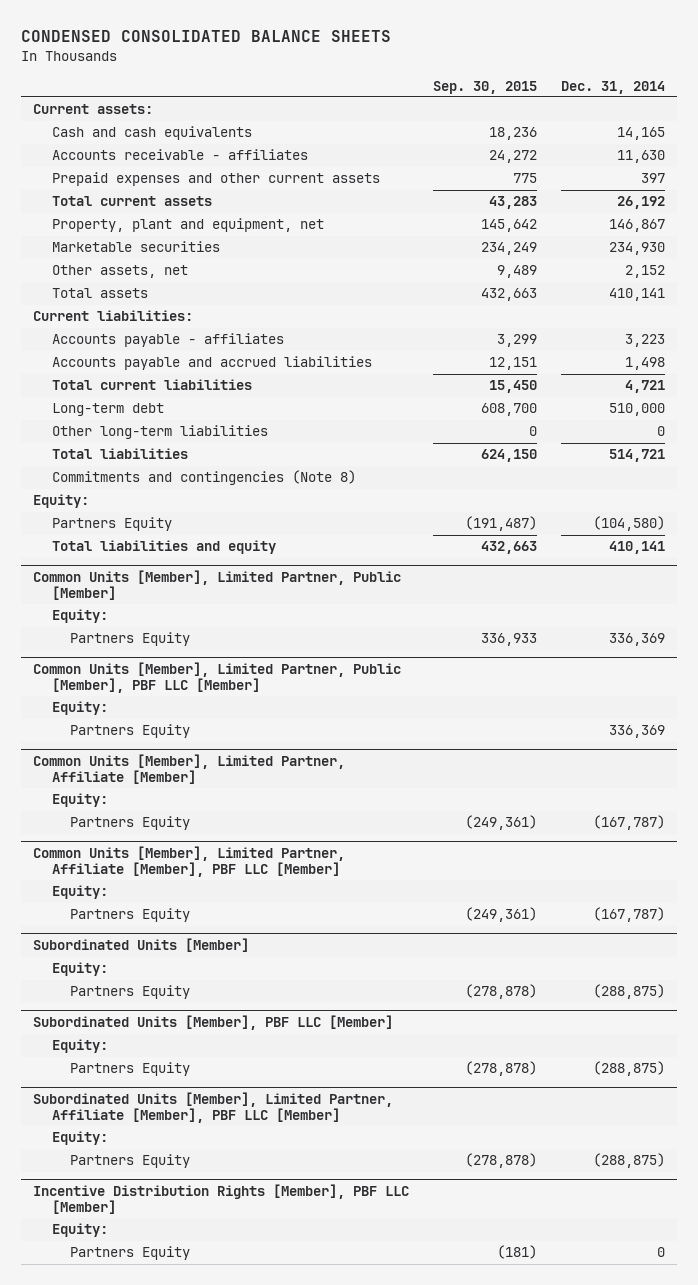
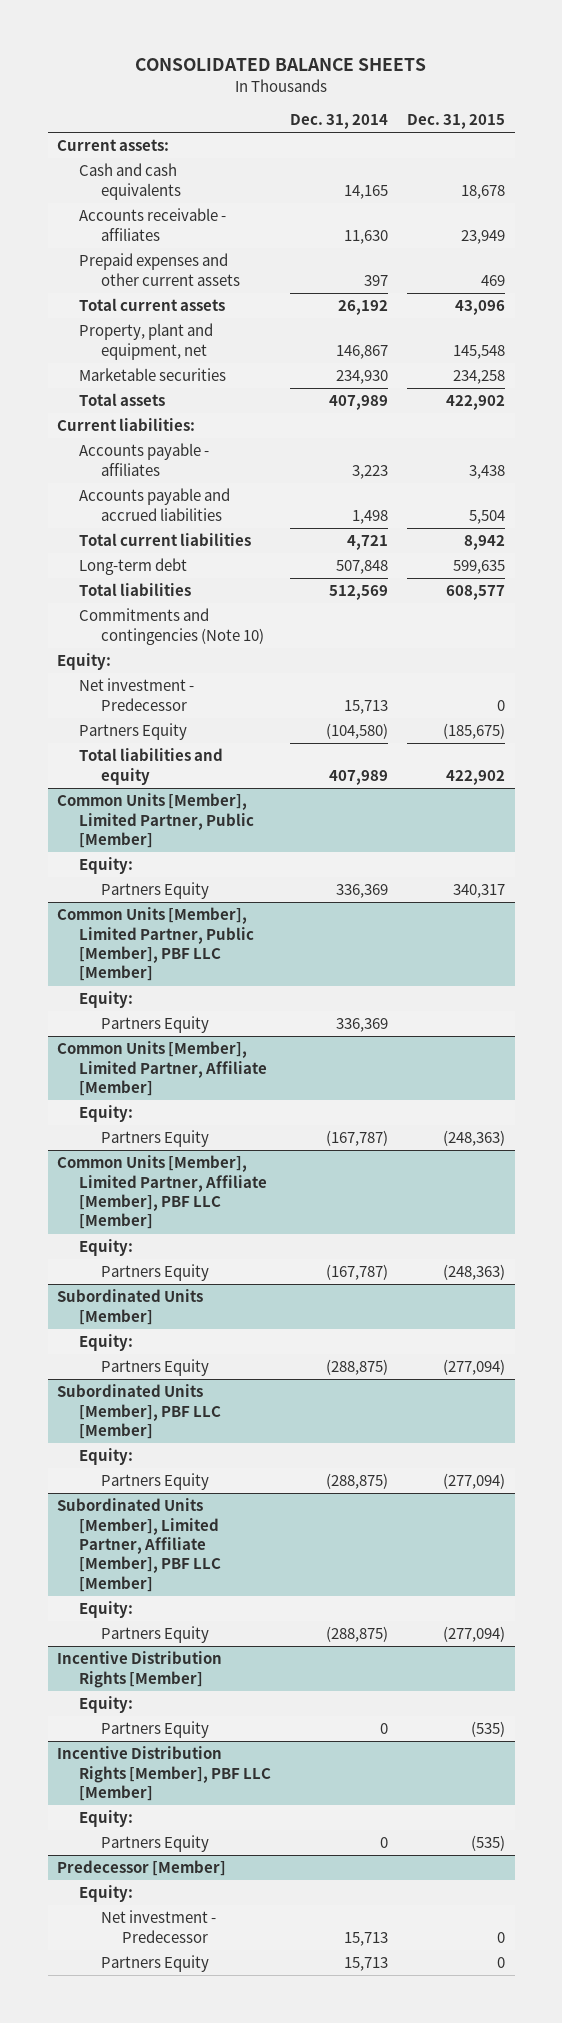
- CONDENSED CONSOLIDATED BALANCE SHEETS
+ CONSOLIDATED BALANCE SHEETS
- | Sep. 30, 2015 | Dec. 31, 2014
+ | Dec. 31, 2014 | Dec. 31, 2015
- Other assets, net | 9,489 | 2,152
- Total assets | 432,663 | 410,141
+ Total assets | 407,989 | 422,902
- Long-term debt | 608,700 | 510,000
- Other long-term liabilities | 0 | 0
- Total liabilities | 624,150 | 514,721
- Commitments and contingencies (Note 8)
+ Long-term debt | 507,848 | 599,635
+ Total liabilities | 512,569 | 608,577
+ Commitments and contingencies (Note 10)
+ Net investment - Predecessor | 15,713 | 0
- Total liabilities and equity | 432,663 | 410,141
+ Total liabilities and equity | 407,989 | 422,902
+ Incentive Distribution Rights [Member]
+ Equity:
+ Partners Equity | 0 | (535)
+ Predecessor [Member]
+ Equity:
+ Net investment - Predecessor | 15,713 | 0
+ Partners Equity | 15,713 | 0

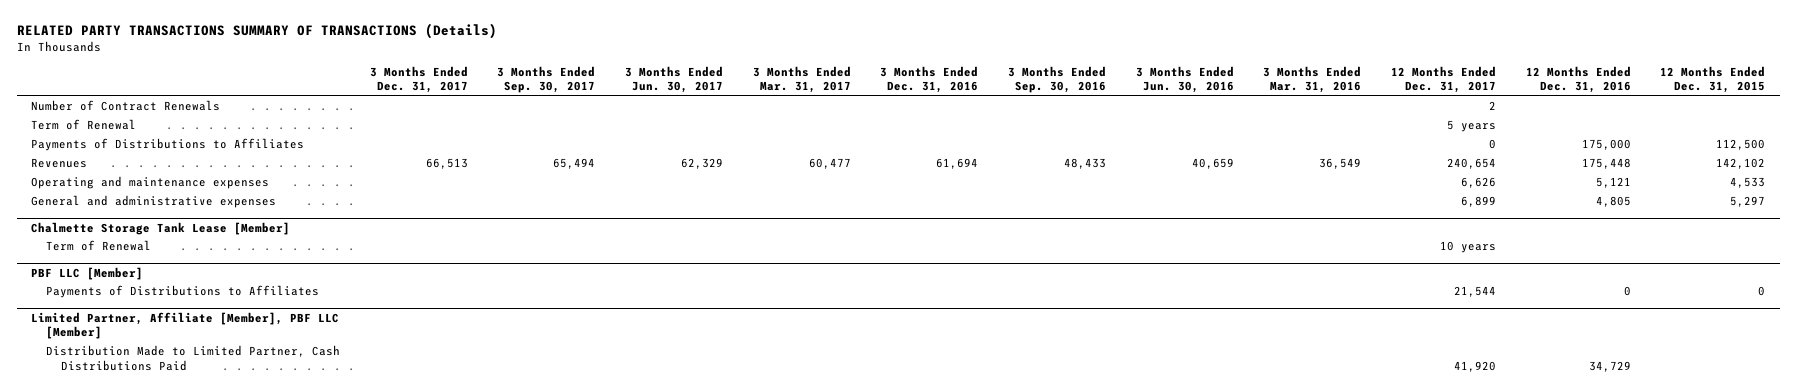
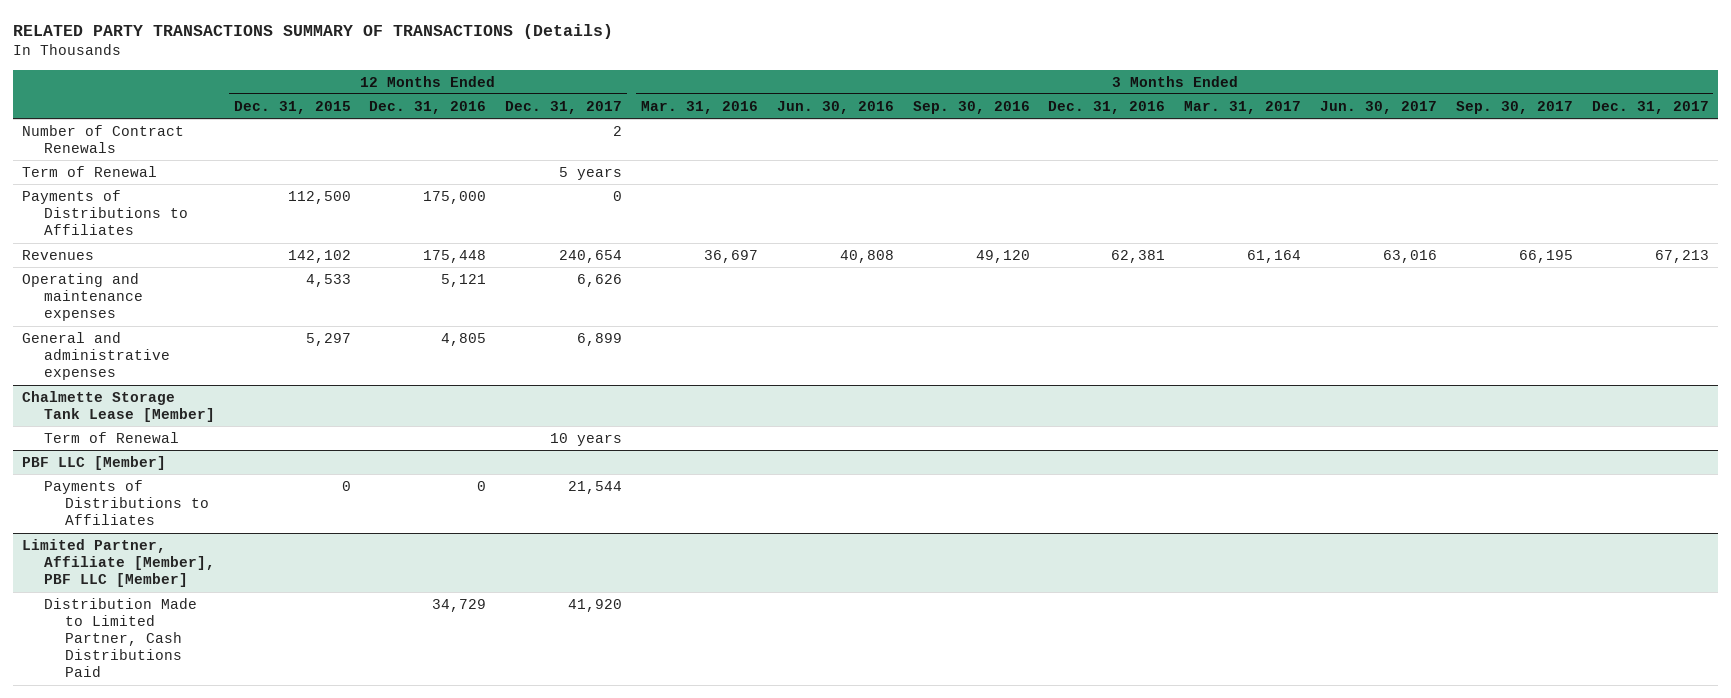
- | 3 Months Ended Dec. 31, 2017 | 3 Months Ended Sep. 30, 2017 | 3 Months Ended Jun. 30, 2017 | 3 Months Ended Mar. 31, 2017 | 3 Months Ended Dec. 31, 2016 | 3 Months Ended Sep. 30, 2016 | 3 Months Ended Jun. 30, 2016 | 3 Months Ended Mar. 31, 2016 | 12 Months Ended Dec. 31, 2017 | 12 Months Ended Dec. 31, 2016 | 12 Months Ended Dec. 31, 2015
+ | 12 Months Ended Dec. 31, 2015 | 12 Months Ended Dec. 31, 2016 | 12 Months Ended Dec. 31, 2017 | 3 Months Ended Mar. 31, 2016 | 3 Months Ended Jun. 30, 2016 | 3 Months Ended Sep. 30, 2016 | 3 Months Ended Dec. 31, 2016 | 3 Months Ended Mar. 31, 2017 | 3 Months Ended Jun. 30, 2017 | 3 Months Ended Sep. 30, 2017 | 3 Months Ended Dec. 31, 2017
- Revenues | 66,513 | 65,494 | 62,329 | 60,477 | 61,694 | 48,433 | 40,659 | 36,549 | 240,654 | 175,448 | 142,102
+ Revenues | 142,102 | 175,448 | 240,654 | 36,697 | 40,808 | 49,120 | 62,381 | 61,164 | 63,016 | 66,195 | 67,213

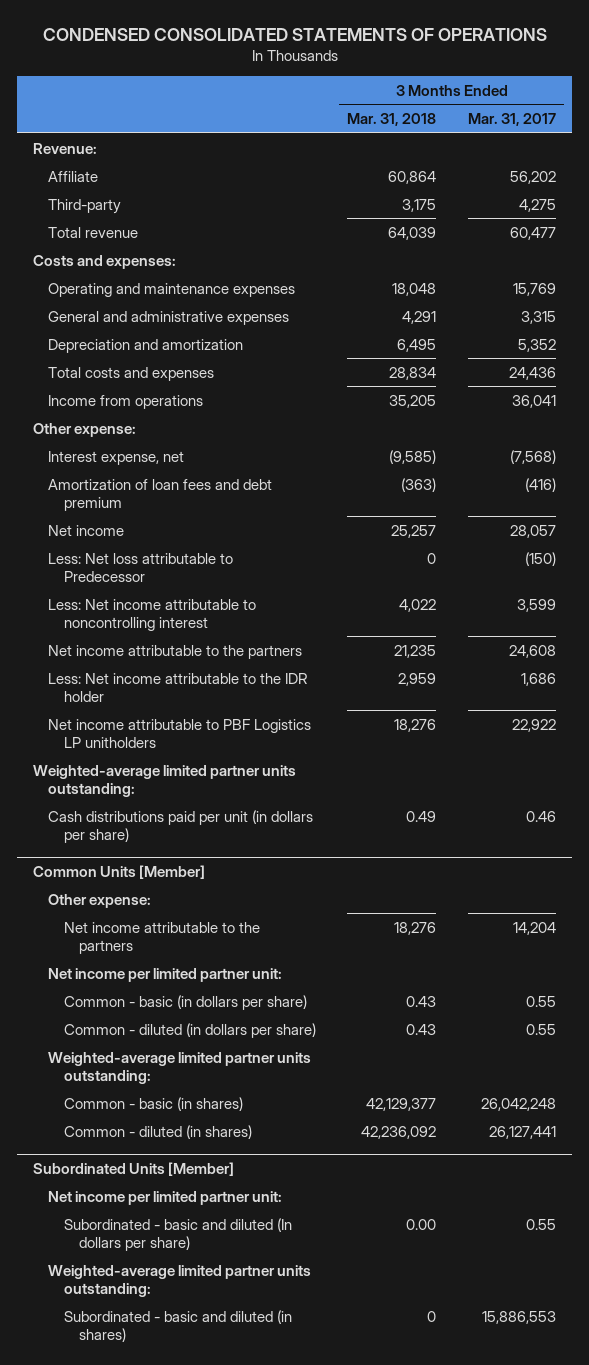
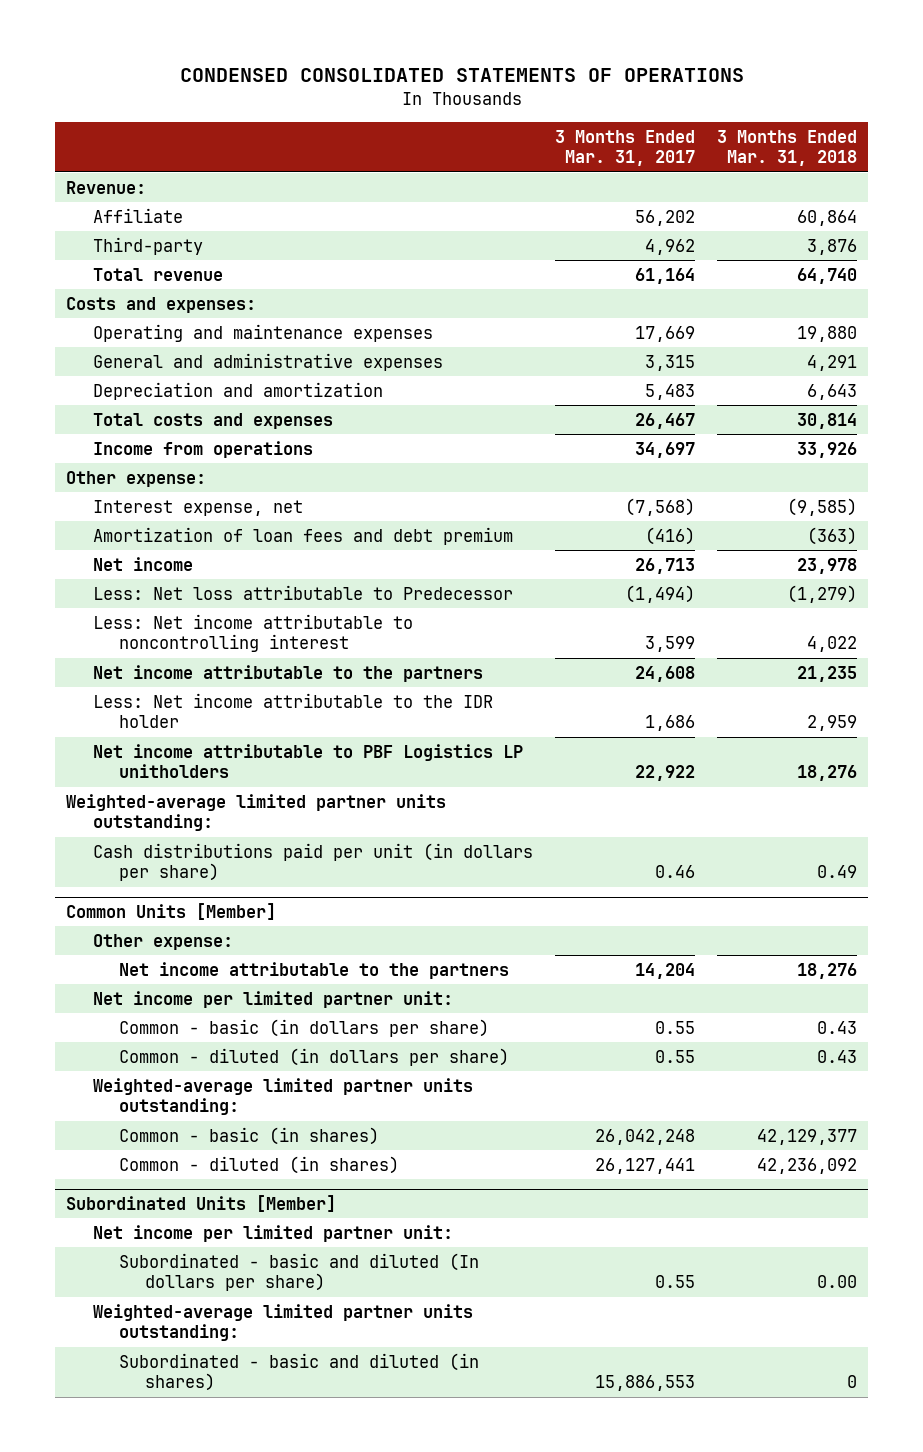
- | 3 Months Ended Mar. 31, 2018 | 3 Months Ended Mar. 31, 2017
+ | 3 Months Ended Mar. 31, 2017 | 3 Months Ended Mar. 31, 2018
- Third-party | 3,175 | 4,275
- Total revenue | 64,039 | 60,477
+ Third-party | 4,962 | 3,876
+ Total revenue | 61,164 | 64,740
- Operating and maintenance expenses | 18,048 | 15,769
+ Operating and maintenance expenses | 17,669 | 19,880
- Depreciation and amortization | 6,495 | 5,352
- Total costs and expenses | 28,834 | 24,436
- Income from operations | 35,205 | 36,041
+ Depreciation and amortization | 5,483 | 6,643
+ Total costs and expenses | 26,467 | 30,814
+ Income from operations | 34,697 | 33,926
- Net income | 25,257 | 28,057
- Less: Net loss attributable to Predecessor | 0 | (150)
+ Net income | 26,713 | 23,978
+ Less: Net loss attributable to Predecessor | (1,494) | (1,279)

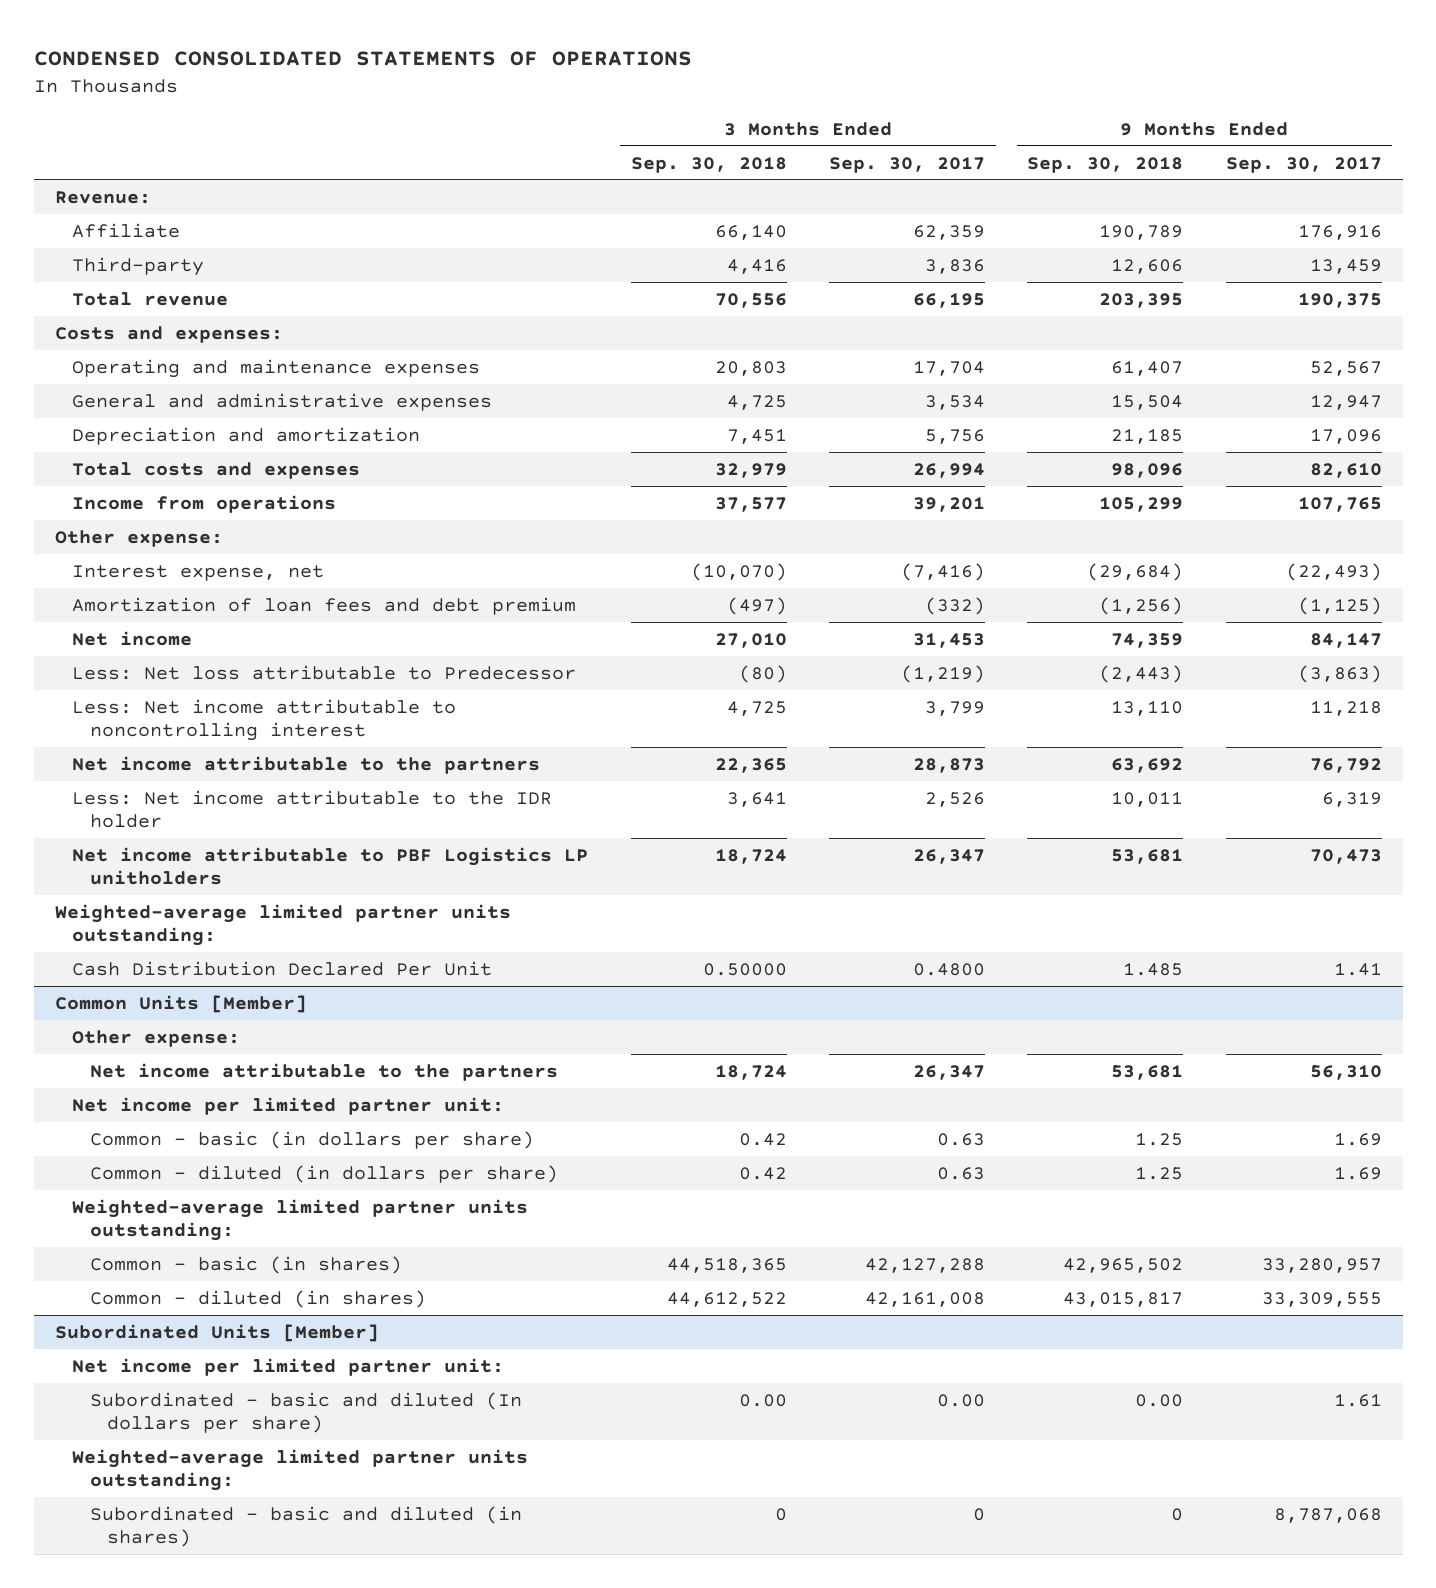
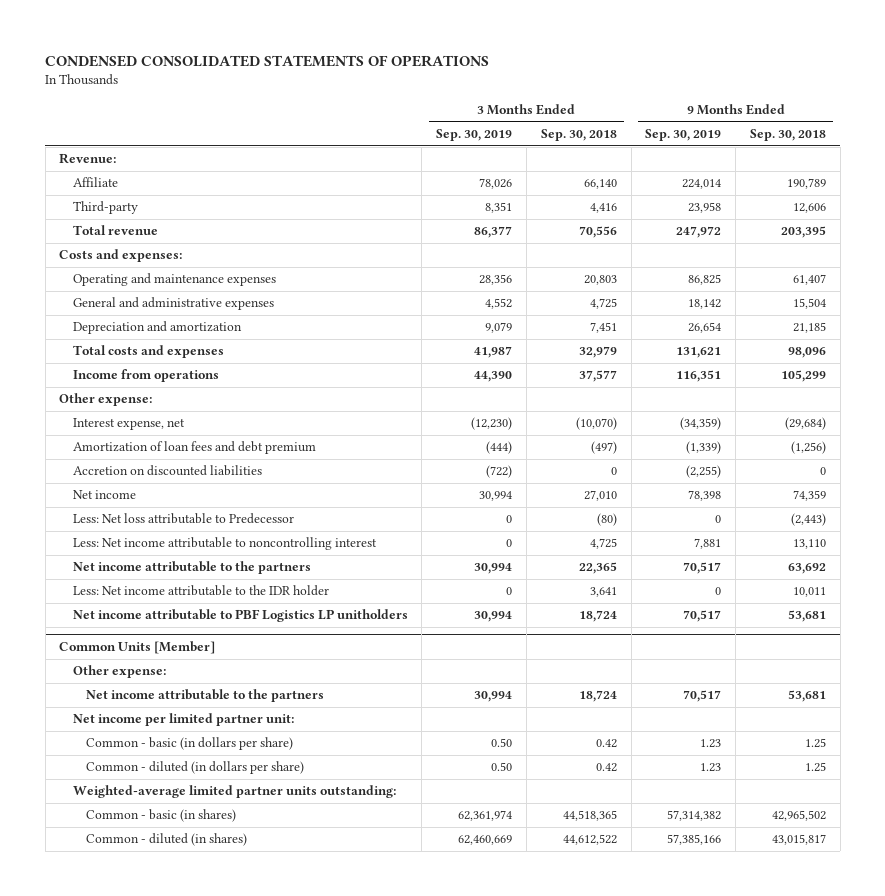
- | 3 Months Ended Sep. 30, 2018 | 3 Months Ended Sep. 30, 2017 | 9 Months Ended Sep. 30, 2018 | 9 Months Ended Sep. 30, 2017
+ | 3 Months Ended Sep. 30, 2019 | 3 Months Ended Sep. 30, 2018 | 9 Months Ended Sep. 30, 2019 | 9 Months Ended Sep. 30, 2018
+ Accretion on discounted liabilities | (722) | 0 | (2,255) | 0
- Weighted-average limited partner units outstanding:
- Cash Distribution Declared Per Unit | 0.50000 | 0.4800 | 1.485 | 1.41
- Subordinated Units [Member]
- Net income per limited partner unit:
- Subordinated - basic and diluted (In dollars per share) | 0.00 | 0.00 | 0.00 | 1.61
- Weighted-average limited partner units outstanding:
- Subordinated - basic and diluted (in shares) | 0 | 0 | 0 | 8,787,068

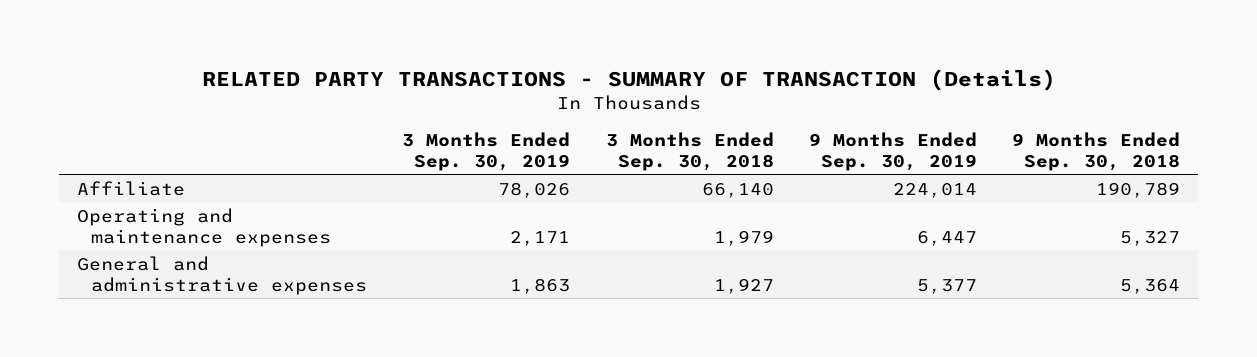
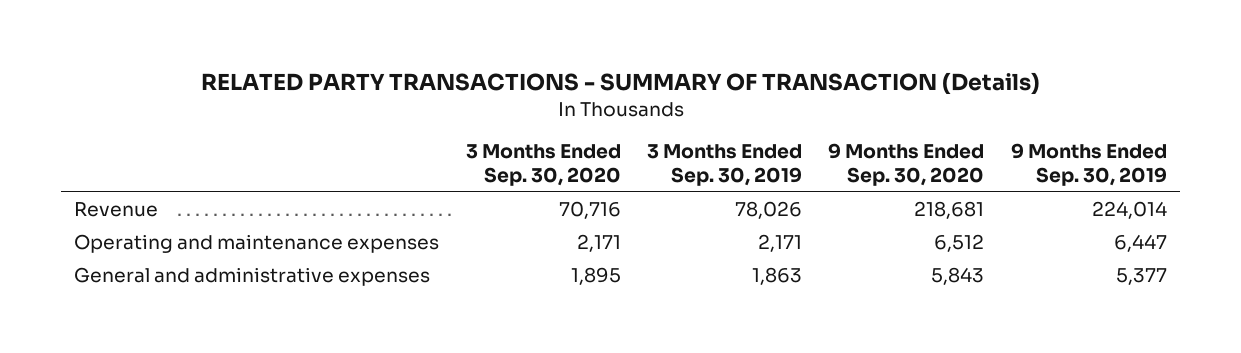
- | 3 Months Ended Sep. 30, 2019 | 3 Months Ended Sep. 30, 2018 | 9 Months Ended Sep. 30, 2019 | 9 Months Ended Sep. 30, 2018
+ | 3 Months Ended Sep. 30, 2020 | 3 Months Ended Sep. 30, 2019 | 9 Months Ended Sep. 30, 2020 | 9 Months Ended Sep. 30, 2019
- Affiliate | 78,026 | 66,140 | 224,014 | 190,789
+ Revenue | 70,716 | 78,026 | 218,681 | 224,014

